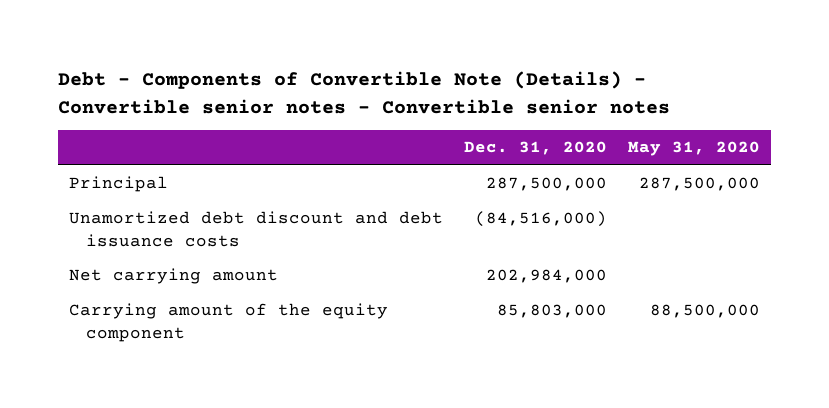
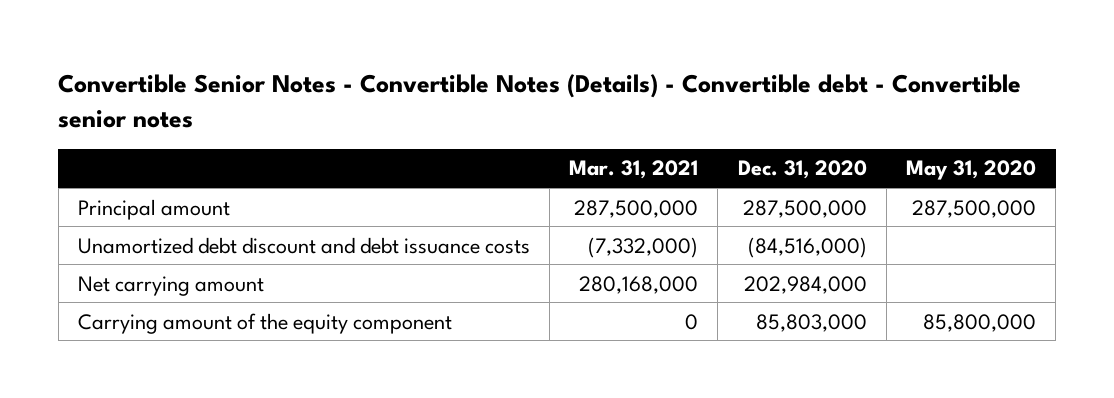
- Debt - Components of Convertible Note (Details) - Convertible senior notes - Convertible senior notes
+ Convertible Senior Notes - Convertible Notes (Details) - Convertible debt - Convertible senior notes
- | Dec. 31, 2020 | May 31, 2020
+ | Mar. 31, 2021 | Dec. 31, 2020 | May 31, 2020
- Principal | 287,500,000 | 287,500,000
+ Principal amount | 287,500,000 | 287,500,000 | 287,500,000
- Carrying amount of the equity component | 85,803,000 | 88,500,000
+ Carrying amount of the equity component | 0 | 85,803,000 | 85,800,000

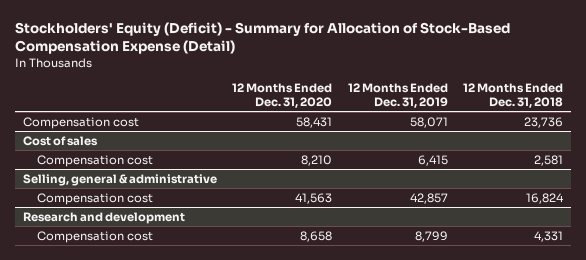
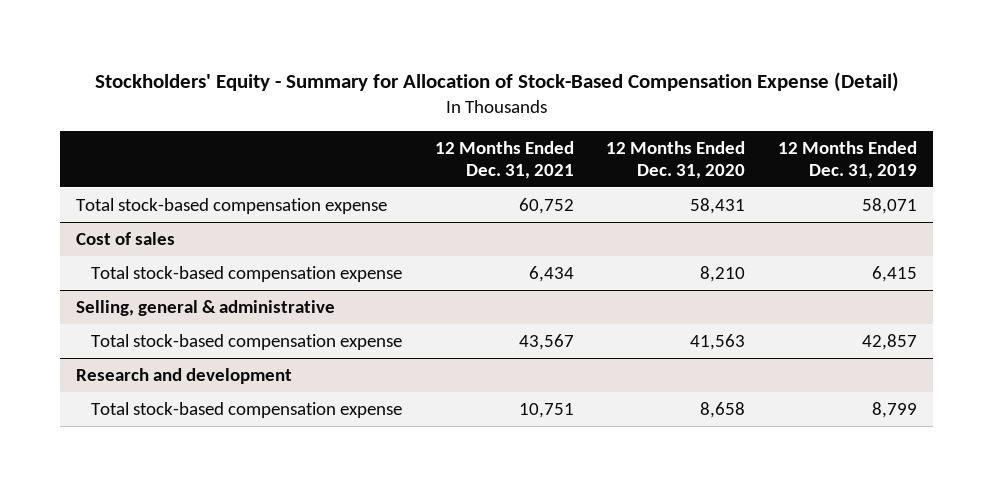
- Stockholders' Equity (Deficit) - Summary for Allocation of Stock-Based Compensation Expense (Detail)
+ Stockholders' Equity - Summary for Allocation of Stock-Based Compensation Expense (Detail)
- | 12 Months Ended Dec. 31, 2020 | 12 Months Ended Dec. 31, 2019 | 12 Months Ended Dec. 31, 2018
+ | 12 Months Ended Dec. 31, 2021 | 12 Months Ended Dec. 31, 2020 | 12 Months Ended Dec. 31, 2019
- Compensation cost | 58,431 | 58,071 | 23,736
+ Total stock-based compensation expense | 60,752 | 58,431 | 58,071
@ Cost of sales
- Compensation cost | 8,210 | 6,415 | 2,581
+ Total stock-based compensation expense | 6,434 | 8,210 | 6,415
@ Selling, general & administrative
- Compensation cost | 41,563 | 42,857 | 16,824
+ Total stock-based compensation expense | 43,567 | 41,563 | 42,857
@ Research and development
- Compensation cost | 8,658 | 8,799 | 4,331
+ Total stock-based compensation expense | 10,751 | 8,658 | 8,799

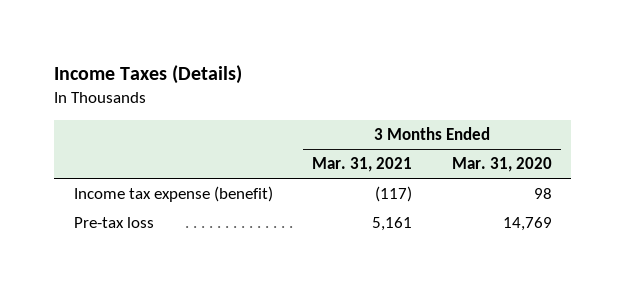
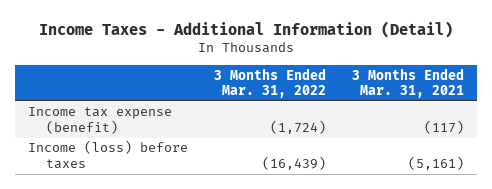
- Income Taxes (Details)
+ Income Taxes - Additional Information (Detail)
- | 3 Months Ended Mar. 31, 2021 | 3 Months Ended Mar. 31, 2020
+ | 3 Months Ended Mar. 31, 2022 | 3 Months Ended Mar. 31, 2021
- Pre-tax loss | 5,161 | 14,769
+ Income (loss) before taxes | (16,439) | (5,161)

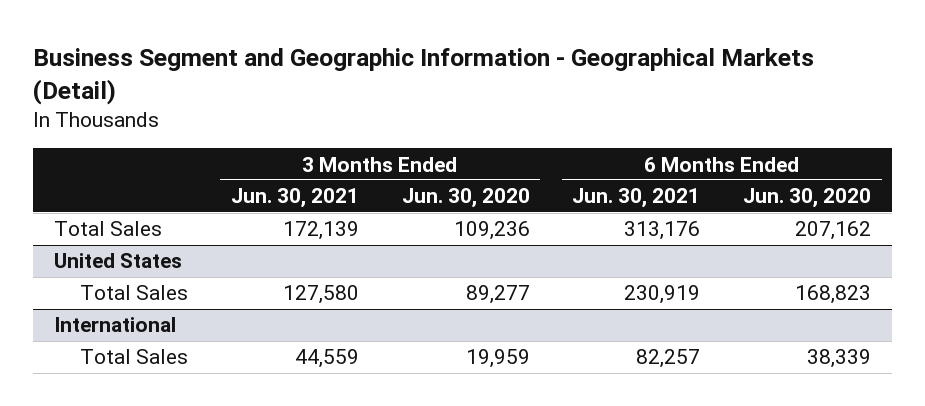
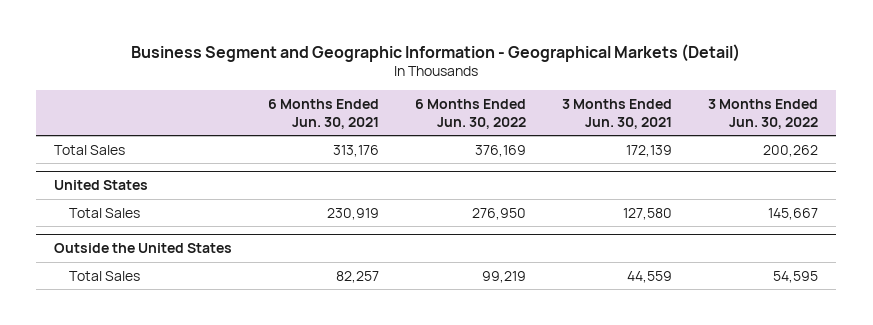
- | 3 Months Ended Jun. 30, 2021 | 3 Months Ended Jun. 30, 2020 | 6 Months Ended Jun. 30, 2021 | 6 Months Ended Jun. 30, 2020
+ | 6 Months Ended Jun. 30, 2021 | 6 Months Ended Jun. 30, 2022 | 3 Months Ended Jun. 30, 2021 | 3 Months Ended Jun. 30, 2022
- International
+ Outside the United States

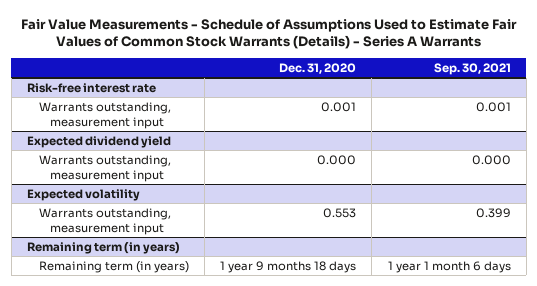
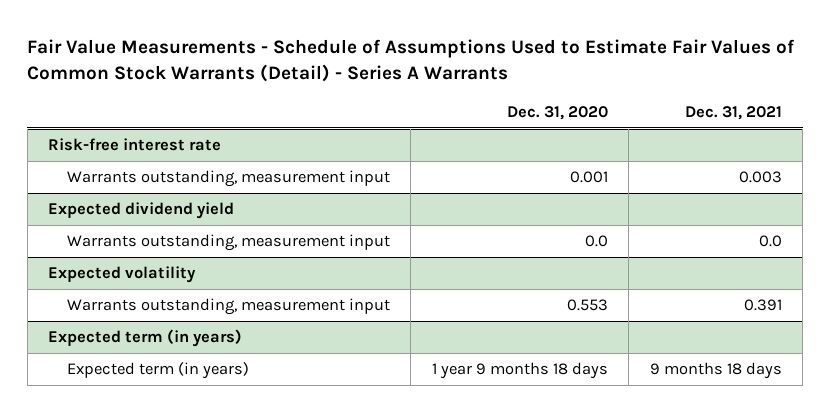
- Fair Value Measurements - Schedule of Assumptions Used to Estimate Fair Values of Common Stock Warrants (Details) - Series A Warrants
+ Fair Value Measurements - Schedule of Assumptions Used to Estimate Fair Values of Common Stock Warrants (Detail) - Series A Warrants
- | Dec. 31, 2020 | Sep. 30, 2021
+ | Dec. 31, 2020 | Dec. 31, 2021
@ Expected dividend yield
- Warrants outstanding, measurement input | 0.000 | 0.000
+ Warrants outstanding, measurement input | 0.0 | 0.0
- Remaining term (in years)
- Remaining term (in years) | 1 year 9 months 18 days | 1 year 1 month 6 days
+ Expected term (in years)
+ Expected term (in years) | 1 year 9 months 18 days | 9 months 18 days

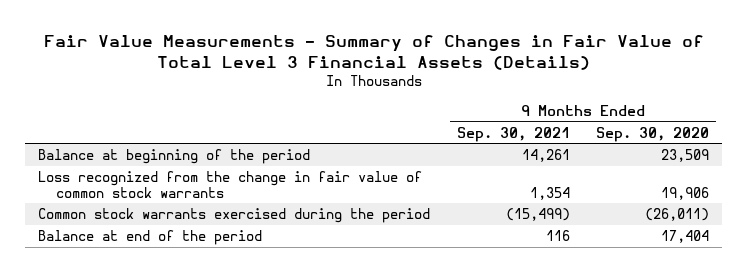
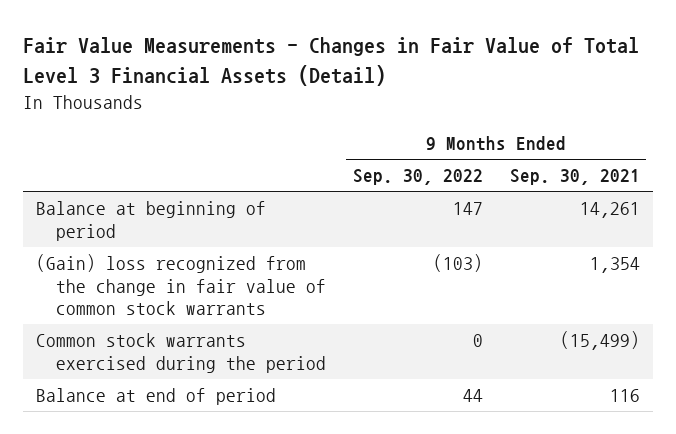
- Fair Value Measurements - Summary of Changes in Fair Value of Total Level 3 Financial Assets (Details)
+ Fair Value Measurements - Changes in Fair Value of Total Level 3 Financial Assets (Detail)
- | 9 Months Ended Sep. 30, 2021 | 9 Months Ended Sep. 30, 2020
+ | 9 Months Ended Sep. 30, 2022 | 9 Months Ended Sep. 30, 2021
- Balance at beginning of the period | 14,261 | 23,509
- Loss recognized from the change in fair value of common stock warrants | 1,354 | 19,906
+ Balance at beginning of period | 147 | 14,261
+ (Gain) loss recognized from the change in fair value of common stock warrants | (103) | 1,354
- Balance at end of the period | 116 | 17,404
+ Balance at end of period | 44 | 116

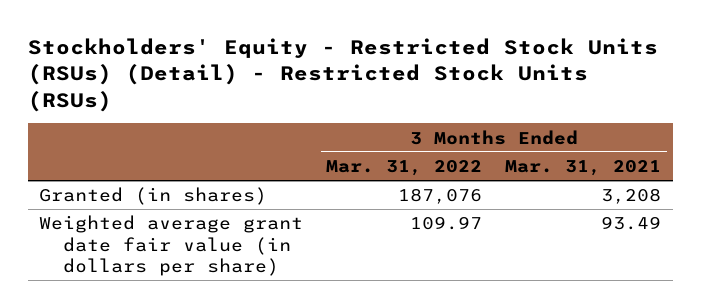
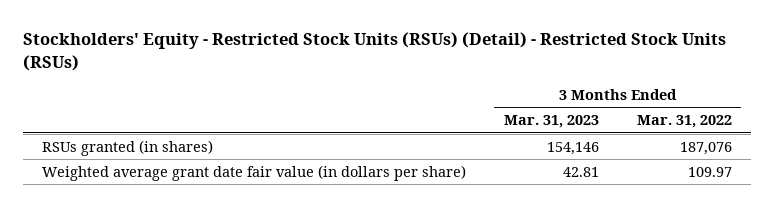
- | 3 Months Ended Mar. 31, 2022 | 3 Months Ended Mar. 31, 2021
+ | 3 Months Ended Mar. 31, 2023 | 3 Months Ended Mar. 31, 2022
- Granted (in shares) | 187,076 | 3,208
+ RSUs granted (in shares) | 154,146 | 187,076

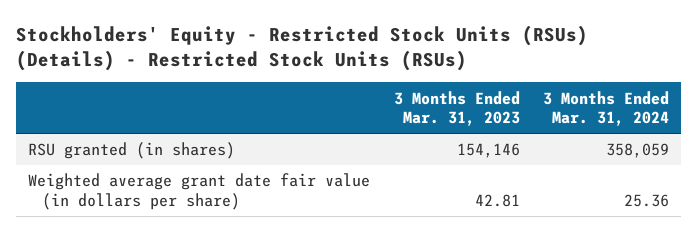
- Stockholders' Equity - Restricted Stock Units (RSUs) (Detail) - Restricted Stock Units (RSUs)
+ Stockholders' Equity - Restricted Stock Units (RSUs) (Details) - Restricted Stock Units (RSUs)
- | 3 Months Ended Mar. 31, 2023 | 3 Months Ended Mar. 31, 2022
+ | 3 Months Ended Mar. 31, 2023 | 3 Months Ended Mar. 31, 2024
- RSUs granted (in shares) | 154,146 | 187,076
+ RSU granted (in shares) | 154,146 | 358,059

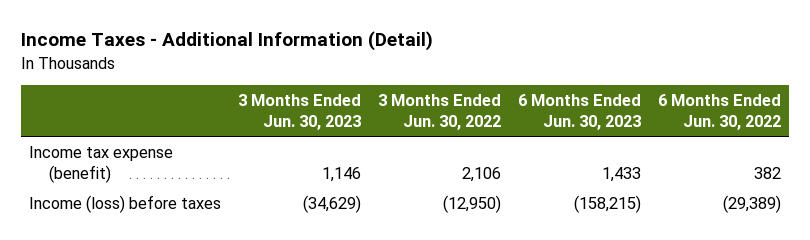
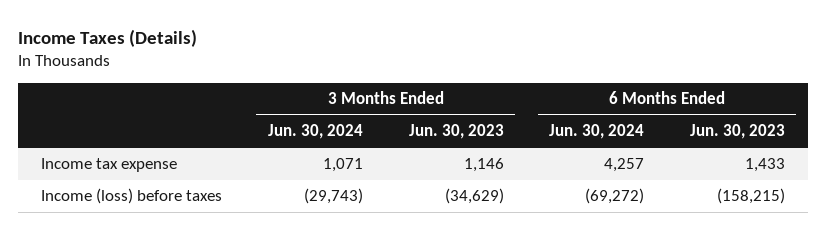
- Income Taxes - Additional Information (Detail)
+ Income Taxes (Details)
- | 3 Months Ended Jun. 30, 2023 | 3 Months Ended Jun. 30, 2022 | 6 Months Ended Jun. 30, 2023 | 6 Months Ended Jun. 30, 2022
+ | 3 Months Ended Jun. 30, 2024 | 3 Months Ended Jun. 30, 2023 | 6 Months Ended Jun. 30, 2024 | 6 Months Ended Jun. 30, 2023
- Income tax expense (benefit) | 1,146 | 2,106 | 1,433 | 382
+ Income tax expense | 1,071 | 1,146 | 4,257 | 1,433

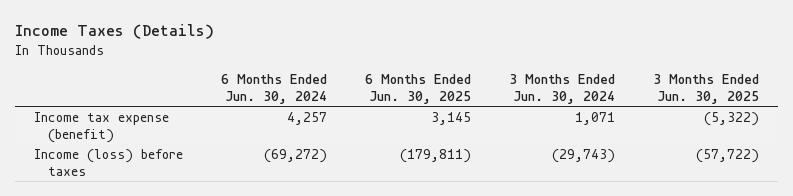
- | 3 Months Ended Jun. 30, 2024 | 3 Months Ended Jun. 30, 2023 | 6 Months Ended Jun. 30, 2024 | 6 Months Ended Jun. 30, 2023
+ | 6 Months Ended Jun. 30, 2024 | 6 Months Ended Jun. 30, 2025 | 3 Months Ended Jun. 30, 2024 | 3 Months Ended Jun. 30, 2025
- Income tax expense | 1,071 | 1,146 | 4,257 | 1,433
+ Income tax expense (benefit) | 4,257 | 3,145 | 1,071 | (5,322)

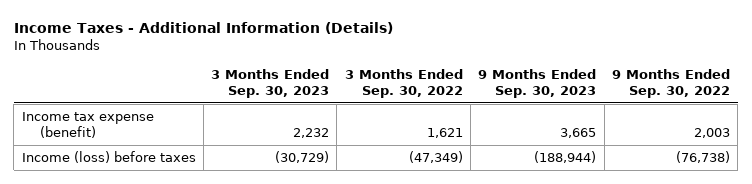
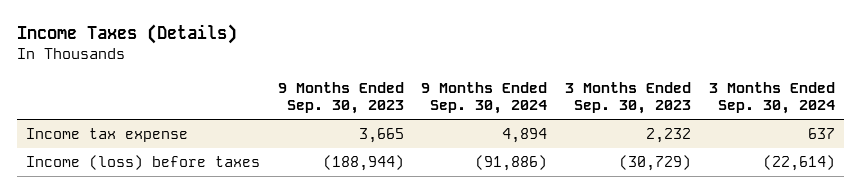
- Income Taxes - Additional Information (Details)
+ Income Taxes (Details)
- | 3 Months Ended Sep. 30, 2023 | 3 Months Ended Sep. 30, 2022 | 9 Months Ended Sep. 30, 2023 | 9 Months Ended Sep. 30, 2022
+ | 9 Months Ended Sep. 30, 2023 | 9 Months Ended Sep. 30, 2024 | 3 Months Ended Sep. 30, 2023 | 3 Months Ended Sep. 30, 2024
- Income tax expense (benefit) | 2,232 | 1,621 | 3,665 | 2,003
+ Income tax expense | 3,665 | 4,894 | 2,232 | 637

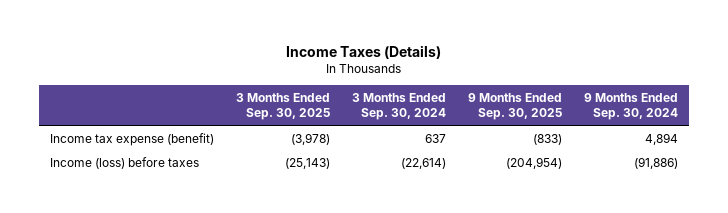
- | 9 Months Ended Sep. 30, 2023 | 9 Months Ended Sep. 30, 2024 | 3 Months Ended Sep. 30, 2023 | 3 Months Ended Sep. 30, 2024
+ | 3 Months Ended Sep. 30, 2025 | 3 Months Ended Sep. 30, 2024 | 9 Months Ended Sep. 30, 2025 | 9 Months Ended Sep. 30, 2024
- Income tax expense | 3,665 | 4,894 | 2,232 | 637
+ Income tax expense (benefit) | (3,978) | 637 | (833) | 4,894

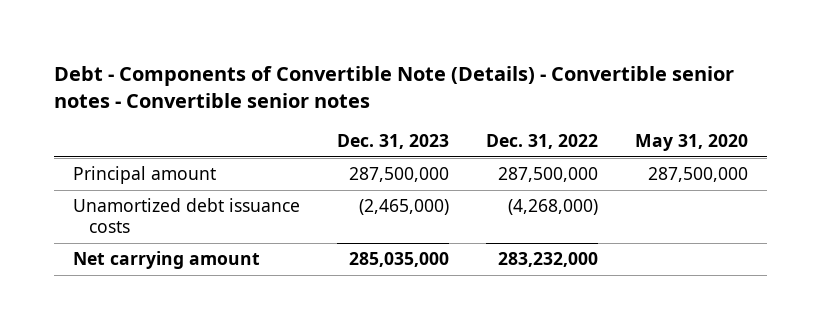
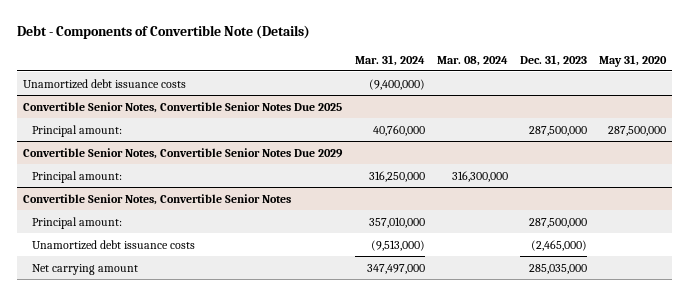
- Debt - Components of Convertible Note (Details) - Convertible senior notes - Convertible senior notes
+ Debt - Components of Convertible Note (Details)
- | Dec. 31, 2023 | Dec. 31, 2022 | May 31, 2020
+ | Mar. 31, 2024 | Mar. 08, 2024 | Dec. 31, 2023 | May 31, 2020
- Principal amount | 287,500,000 | 287,500,000 | 287,500,000
+ Unamortized debt issuance costs | (9,400,000) | | |
+ Convertible Senior Notes, Convertible Senior Notes Due 2025
+ Principal amount: | 40,760,000 | | 287,500,000 | 287,500,000
+ Convertible Senior Notes, Convertible Senior Notes Due 2029
+ Principal amount: | 316,250,000 | 316,300,000 | |
+ Convertible Senior Notes, Convertible Senior Notes
+ Principal amount: | 357,010,000 | | 287,500,000 |

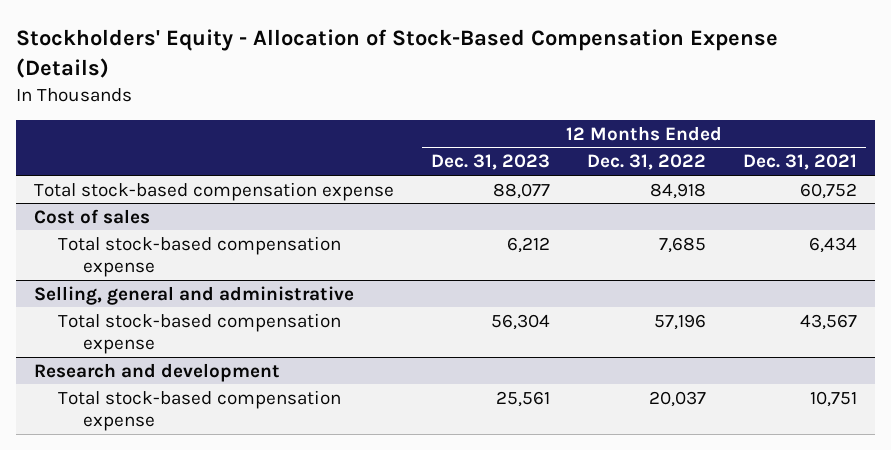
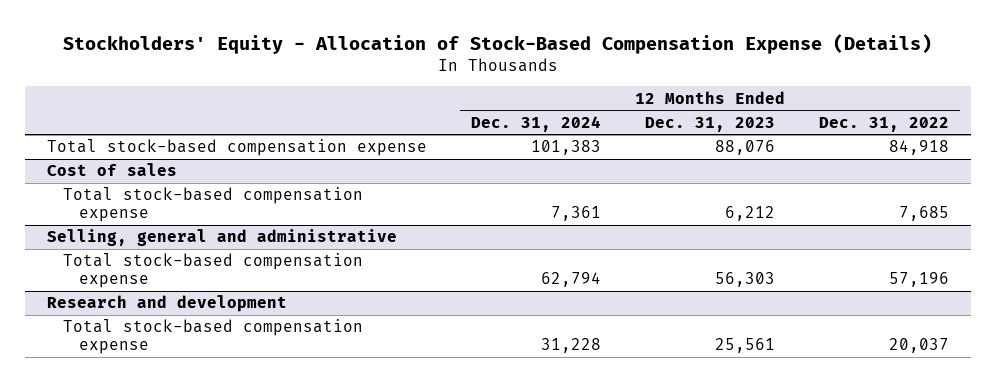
- | 12 Months Ended Dec. 31, 2023 | 12 Months Ended Dec. 31, 2022 | 12 Months Ended Dec. 31, 2021
+ | 12 Months Ended Dec. 31, 2024 | 12 Months Ended Dec. 31, 2023 | 12 Months Ended Dec. 31, 2022
- Total stock-based compensation expense | 88,077 | 84,918 | 60,752
+ Total stock-based compensation expense | 101,383 | 88,076 | 84,918
@ Selling, general and administrative
- Total stock-based compensation expense | 56,304 | 57,196 | 43,567
+ Total stock-based compensation expense | 62,794 | 56,303 | 57,196

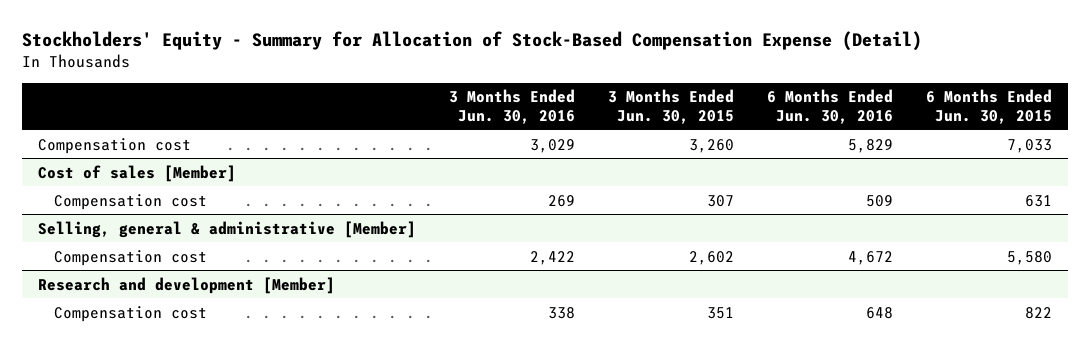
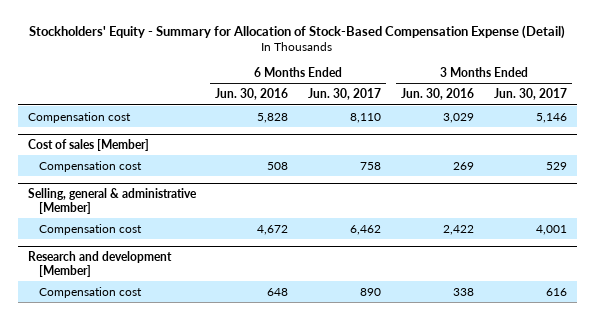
- | 3 Months Ended Jun. 30, 2016 | 3 Months Ended Jun. 30, 2015 | 6 Months Ended Jun. 30, 2016 | 6 Months Ended Jun. 30, 2015
+ | 6 Months Ended Jun. 30, 2016 | 6 Months Ended Jun. 30, 2017 | 3 Months Ended Jun. 30, 2016 | 3 Months Ended Jun. 30, 2017
- Compensation cost | 3,029 | 3,260 | 5,829 | 7,033
+ Compensation cost | 5,828 | 8,110 | 3,029 | 5,146
@ Cost of sales [Member]
- Compensation cost | 269 | 307 | 509 | 631
+ Compensation cost | 508 | 758 | 269 | 529

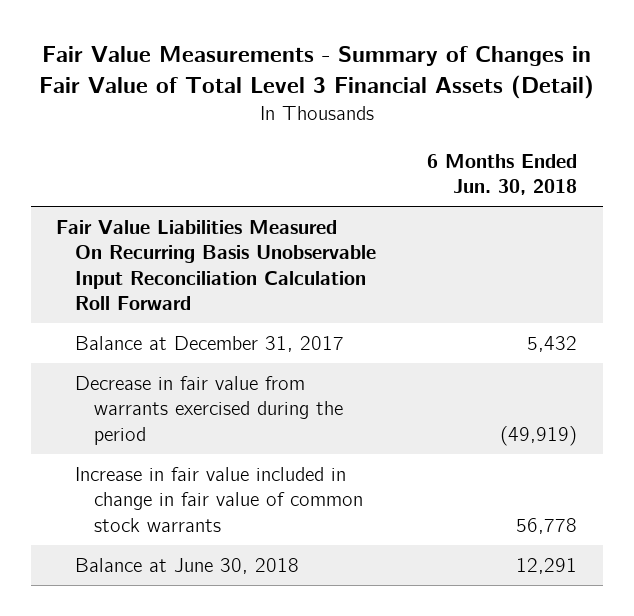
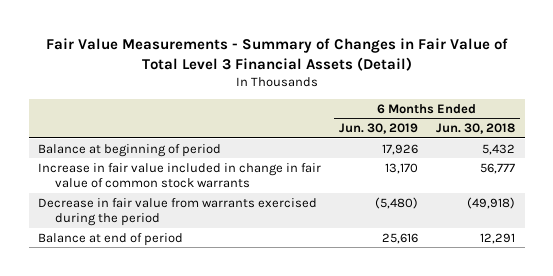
- | 6 Months Ended Jun. 30, 2018
+ | 6 Months Ended Jun. 30, 2019 | 6 Months Ended Jun. 30, 2018
- Fair Value Liabilities Measured On Recurring Basis Unobservable Input Reconciliation Calculation Roll Forward
- Balance at December 31, 2017 | 5,432
- Decrease in fair value from warrants exercised during the period | (49,919)
- Increase in fair value included in change in fair value of common stock warrants | 56,778
- Balance at June 30, 2018 | 12,291
+ Balance at beginning of period | 17,926 | 5,432
+ Increase in fair value included in change in fair value of common stock warrants | 13,170 | 56,777
+ Decrease in fair value from warrants exercised during the period | (5,480) | (49,918)
+ Balance at end of period | 25,616 | 12,291

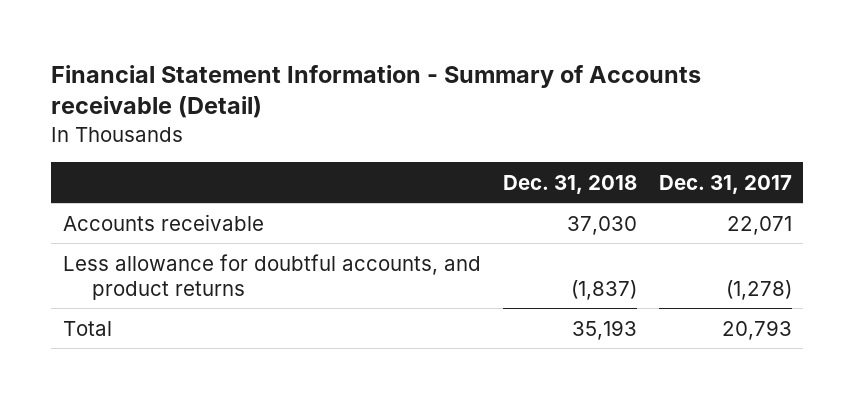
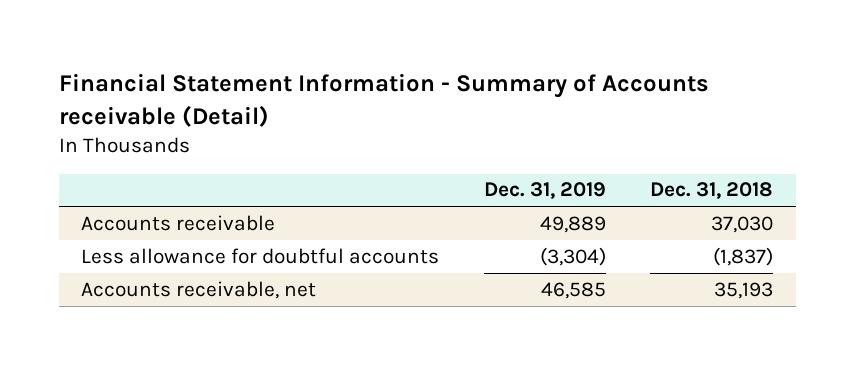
- | Dec. 31, 2018 | Dec. 31, 2017
+ | Dec. 31, 2019 | Dec. 31, 2018
- Less allowance for doubtful accounts, and product returns | (1,837) | (1,278)
- Total | 35,193 | 20,793
+ Less allowance for doubtful accounts | (3,304) | (1,837)
+ Accounts receivable, net | 46,585 | 35,193

